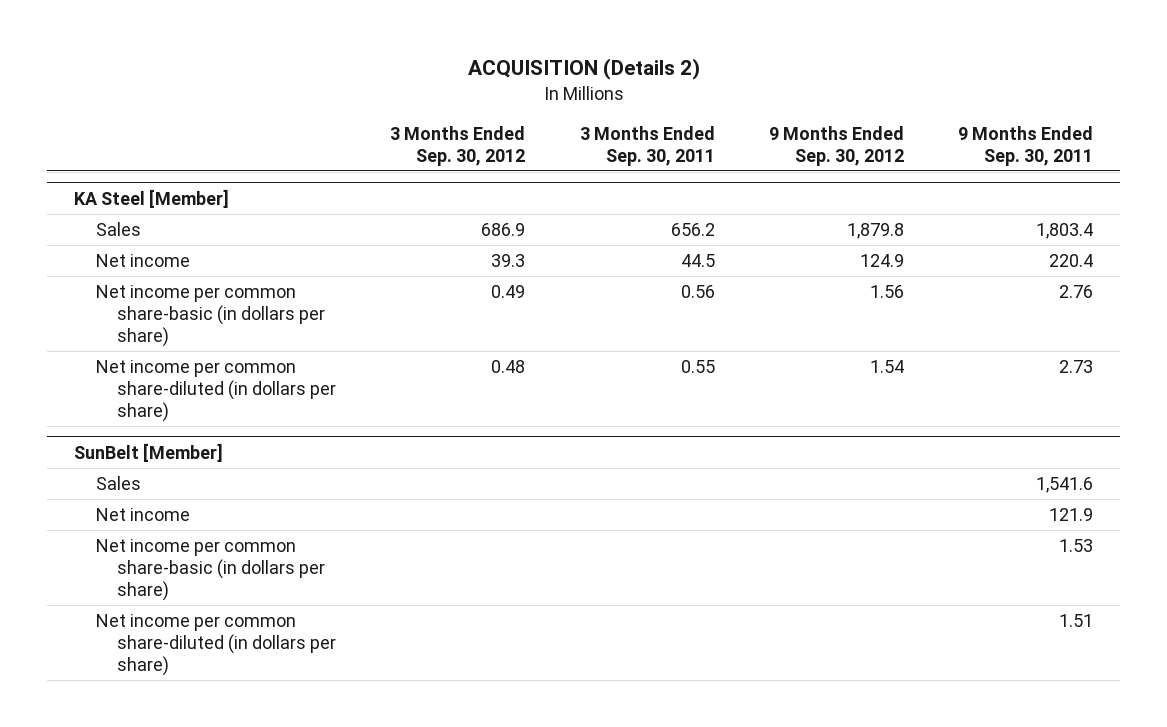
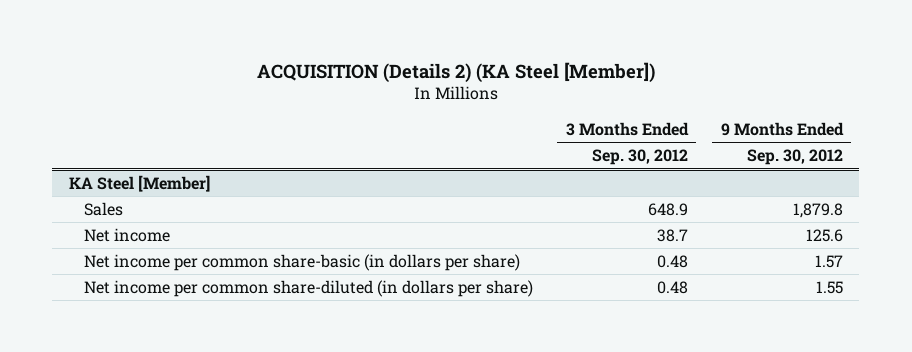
- ACQUISITION (Details 2)
+ ACQUISITION (Details 2) (KA Steel [Member])
- | 3 Months Ended Sep. 30, 2012 | 3 Months Ended Sep. 30, 2011 | 9 Months Ended Sep. 30, 2012 | 9 Months Ended Sep. 30, 2011
+ | 3 Months Ended Sep. 30, 2012 | 9 Months Ended Sep. 30, 2012
@ KA Steel [Member]
- Sales | 686.9 | 656.2 | 1,879.8 | 1,803.4
- Net income | 39.3 | 44.5 | 124.9 | 220.4
- Net income per common share-basic (in dollars per share) | 0.49 | 0.56 | 1.56 | 2.76
- Net income per common share-diluted (in dollars per share) | 0.48 | 0.55 | 1.54 | 2.73
- SunBelt [Member]
- Sales | | | | 1,541.6
- Net income | | | | 121.9
- Net income per common share-basic (in dollars per share) | | | | 1.53
- Net income per common share-diluted (in dollars per share) | | | | 1.51
@ KA Steel [Member]
+ Sales | 648.9 | 1,879.8
+ Net income | 38.7 | 125.6
+ Net income per common share-basic (in dollars per share) | 0.48 | 1.57
+ Net income per common share-diluted (in dollars per share) | 0.48 | 1.55

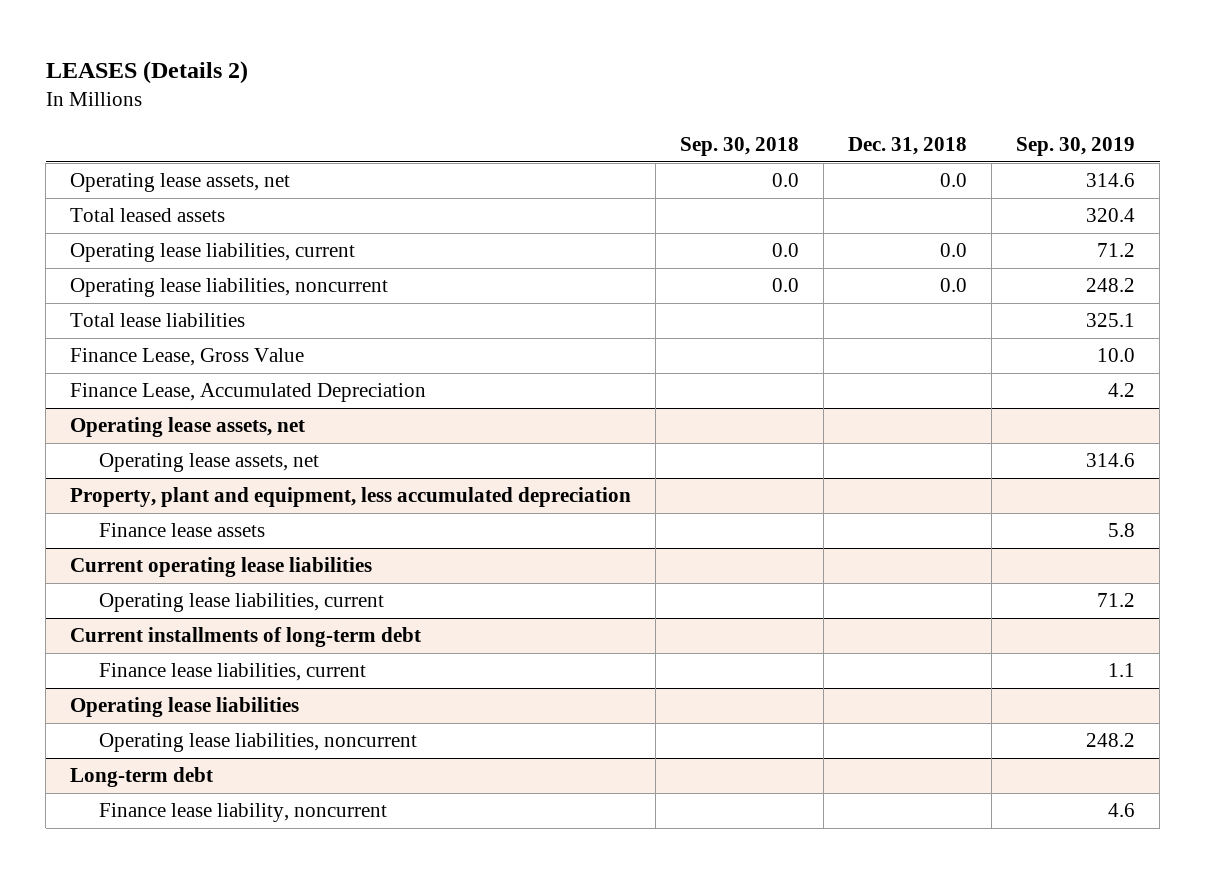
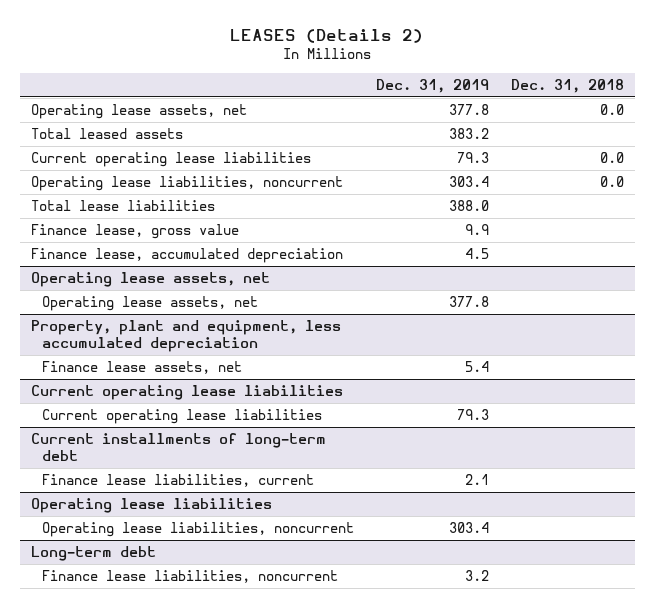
- | Sep. 30, 2018 | Dec. 31, 2018 | Sep. 30, 2019
+ | Dec. 31, 2019 | Dec. 31, 2018
- Operating lease liabilities, current | 0.0 | 0.0 | 71.2
+ Current operating lease liabilities | 79.3 | 0.0
- Finance Lease, Gross Value | | | 10.0
- Finance Lease, Accumulated Depreciation | | | 4.2
+ Finance lease, gross value | 9.9 |
+ Finance lease, accumulated depreciation | 4.5 |
@ Property, plant and equipment, less accumulated depreciation
- Finance lease assets | | | 5.8
+ Finance lease assets, net | 5.4 |
@ Current operating lease liabilities
- Operating lease liabilities, current | | | 71.2
+ Current operating lease liabilities | 79.3 |
@ Long-term debt
- Finance lease liability, noncurrent | | | 4.6
+ Finance lease liabilities, noncurrent | 3.2 |

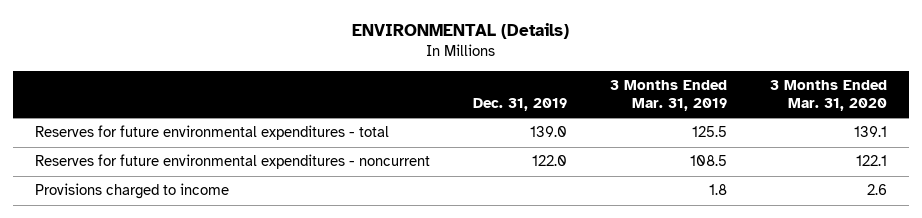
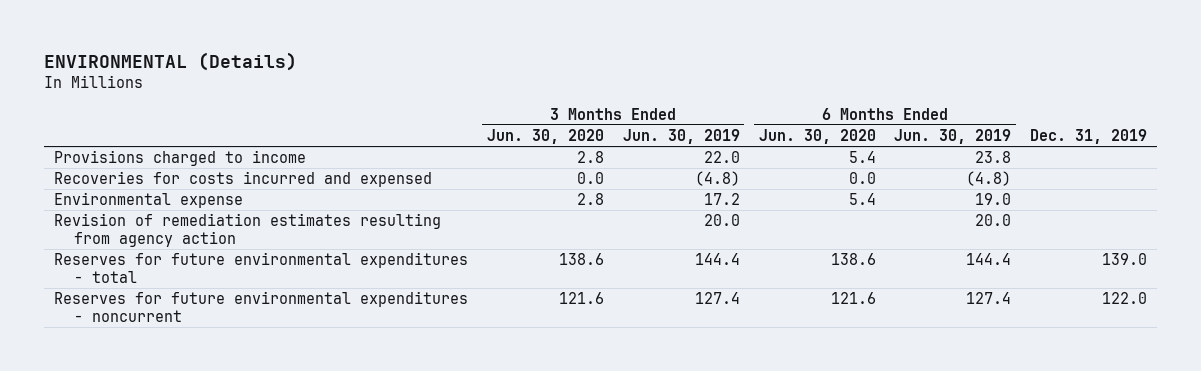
- | Dec. 31, 2019 | 3 Months Ended Mar. 31, 2019 | 3 Months Ended Mar. 31, 2020
+ | 3 Months Ended Jun. 30, 2020 | 3 Months Ended Jun. 30, 2019 | 6 Months Ended Jun. 30, 2020 | 6 Months Ended Jun. 30, 2019 | Dec. 31, 2019
moved up: Provisions charged to income | 2.8 | 22.0 | 5.4 | 23.8 |
+ Recoveries for costs incurred and expensed | 0.0 | (4.8) | 0.0 | (4.8) |
+ Environmental expense | 2.8 | 17.2 | 5.4 | 19.0 |
+ Revision of remediation estimates resulting from agency action | | 20.0 | | 20.0 |

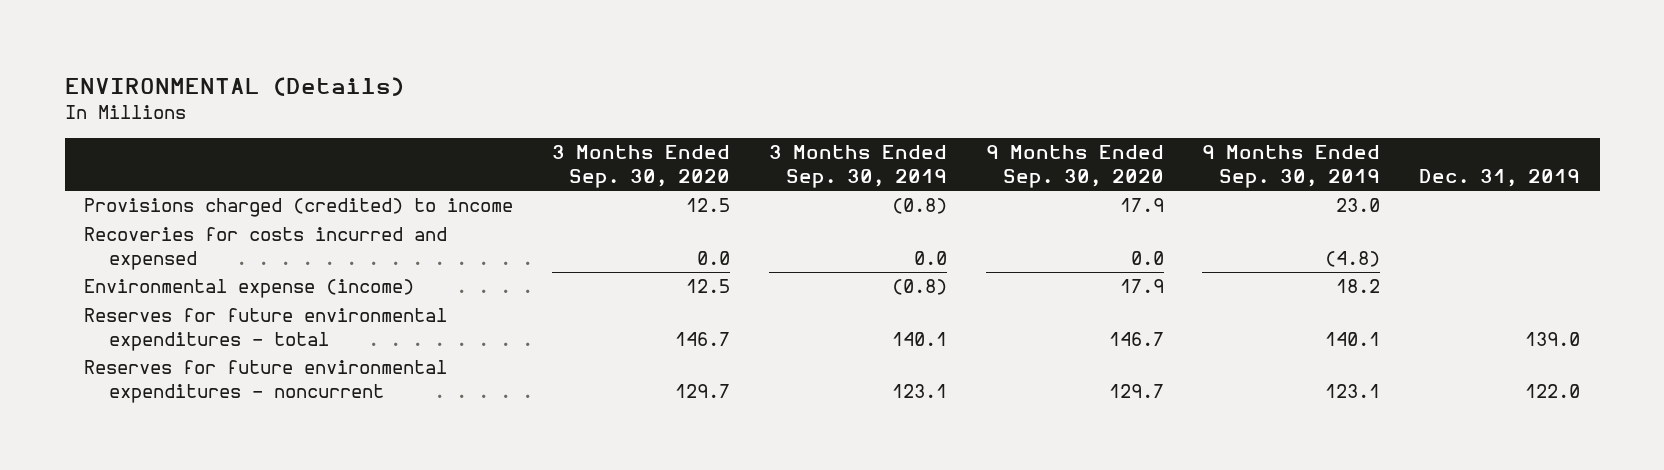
- | 3 Months Ended Jun. 30, 2020 | 3 Months Ended Jun. 30, 2019 | 6 Months Ended Jun. 30, 2020 | 6 Months Ended Jun. 30, 2019 | Dec. 31, 2019
+ | 3 Months Ended Sep. 30, 2020 | 3 Months Ended Sep. 30, 2019 | 9 Months Ended Sep. 30, 2020 | 9 Months Ended Sep. 30, 2019 | Dec. 31, 2019
- Provisions charged to income | 2.8 | 22.0 | 5.4 | 23.8 |
+ Provisions charged (credited) to income | 12.5 | (0.8) | 17.9 | 23.0 |
- Environmental expense | 2.8 | 17.2 | 5.4 | 19.0 |
- Revision of remediation estimates resulting from agency action | | 20.0 | | 20.0 |
+ Environmental expense (income) | 12.5 | (0.8) | 17.9 | 18.2 |

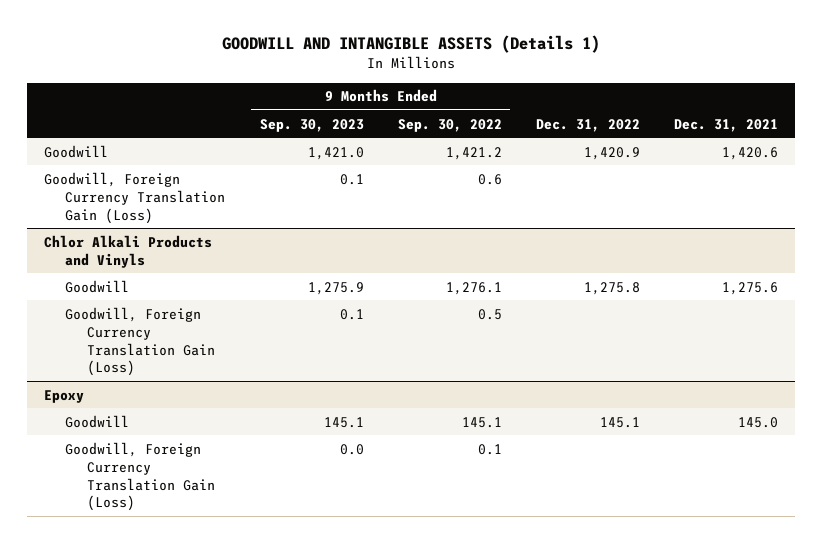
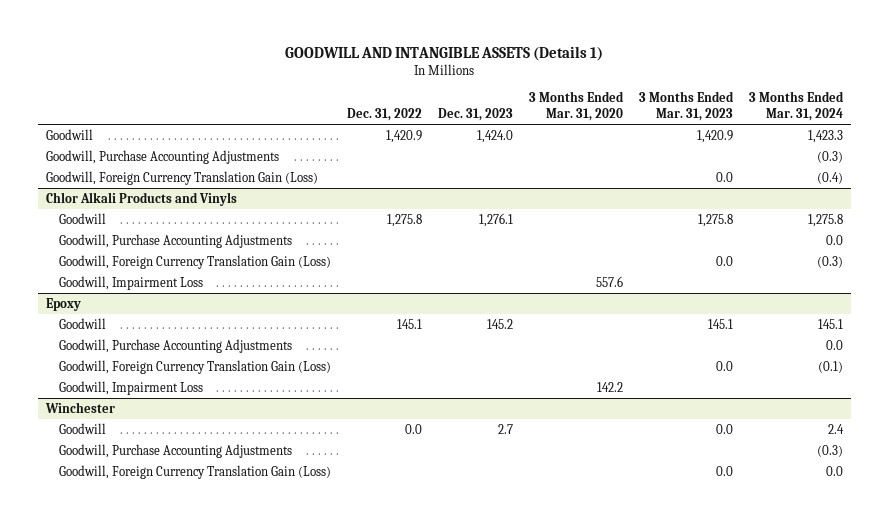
- | 9 Months Ended Sep. 30, 2023 | 9 Months Ended Sep. 30, 2022 | Dec. 31, 2022 | Dec. 31, 2021
+ | Dec. 31, 2022 | Dec. 31, 2023 | 3 Months Ended Mar. 31, 2020 | 3 Months Ended Mar. 31, 2023 | 3 Months Ended Mar. 31, 2024
+ Goodwill, Purchase Accounting Adjustments | | | | | (0.3)
@ Chlor Alkali Products and Vinyls
+ Goodwill, Purchase Accounting Adjustments | | | | | 0.0
+ Goodwill, Impairment Loss | | | 557.6 | |
@ Epoxy
+ Goodwill, Purchase Accounting Adjustments | | | | | 0.0
+ Goodwill, Impairment Loss | | | 142.2 | |
+ Winchester
+ Goodwill | 0.0 | 2.7 | | 0.0 | 2.4
+ Goodwill, Purchase Accounting Adjustments | | | | | (0.3)
+ Goodwill, Foreign Currency Translation Gain (Loss) | | | | 0.0 | 0.0

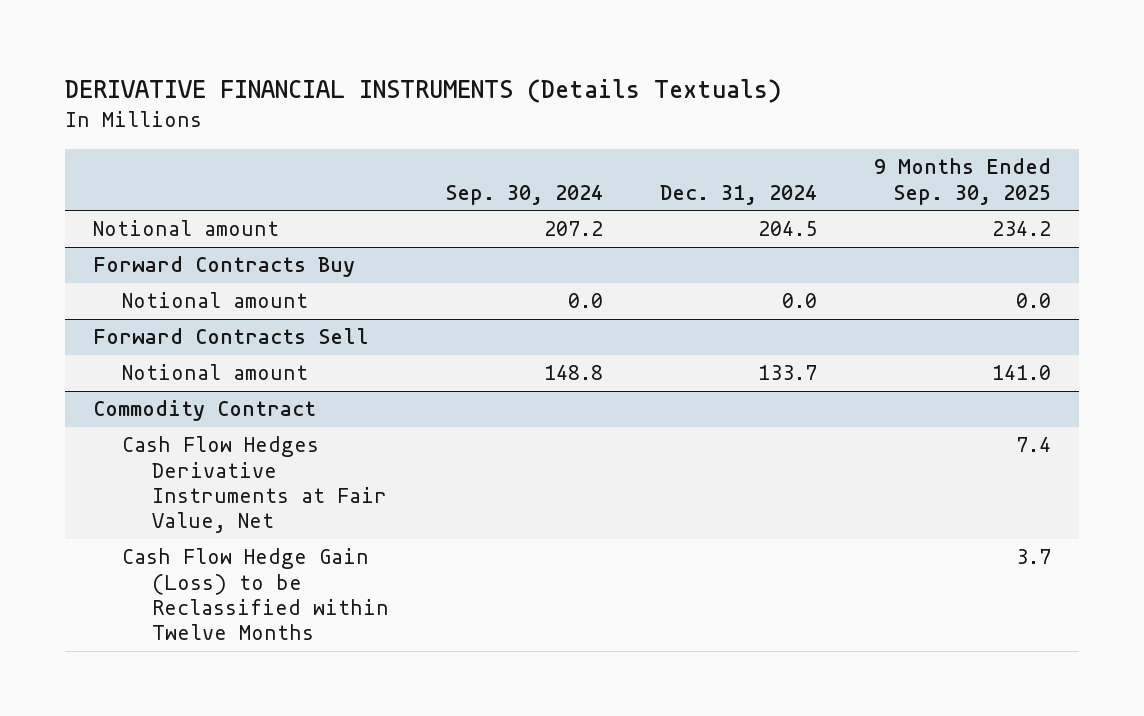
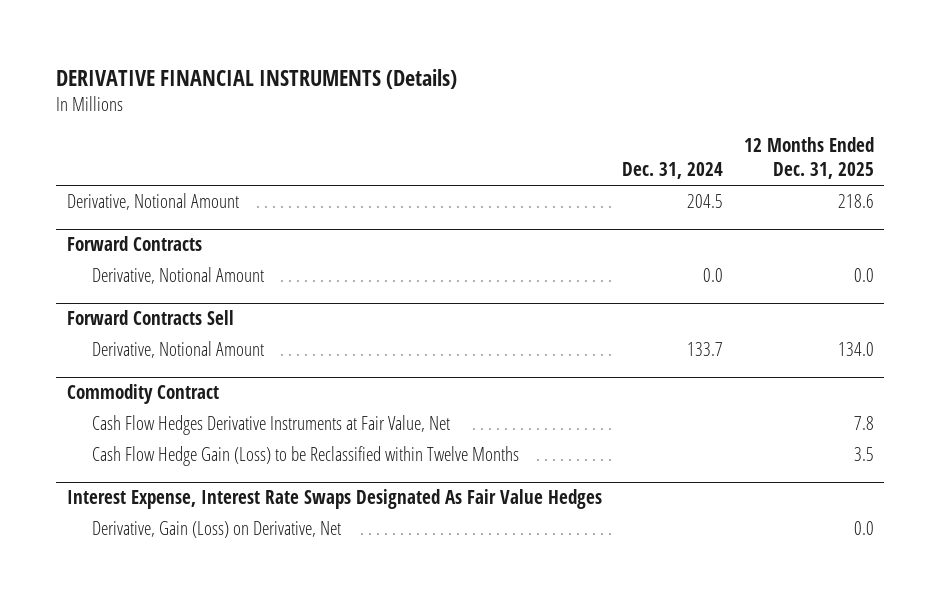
- DERIVATIVE FINANCIAL INSTRUMENTS (Details Textuals)
+ DERIVATIVE FINANCIAL INSTRUMENTS (Details)
- | Sep. 30, 2024 | Dec. 31, 2024 | 9 Months Ended Sep. 30, 2025
+ | Dec. 31, 2024 | 12 Months Ended Dec. 31, 2025
- Notional amount | 207.2 | 204.5 | 234.2
- Forward Contracts Buy
- Notional amount | 0.0 | 0.0 | 0.0
+ Derivative, Notional Amount | 204.5 | 218.6
+ Forward Contracts
+ Derivative, Notional Amount | 0.0 | 0.0
@ Forward Contracts Sell
- Notional amount | 148.8 | 133.7 | 141.0
+ Derivative, Notional Amount | 133.7 | 134.0
+ Interest Expense, Interest Rate Swaps Designated As Fair Value Hedges
+ Derivative, Gain (Loss) on Derivative, Net | | 0.0

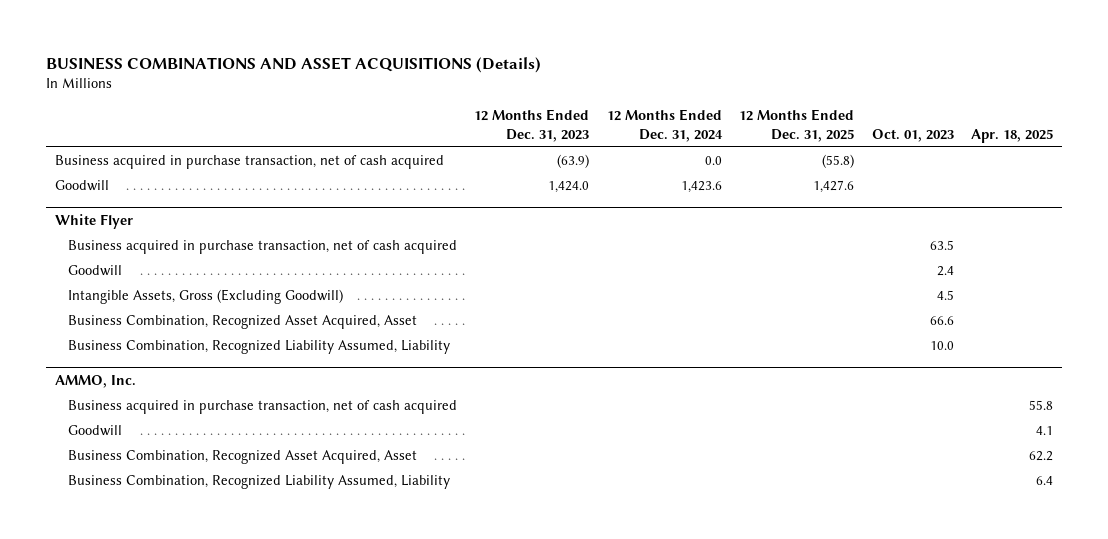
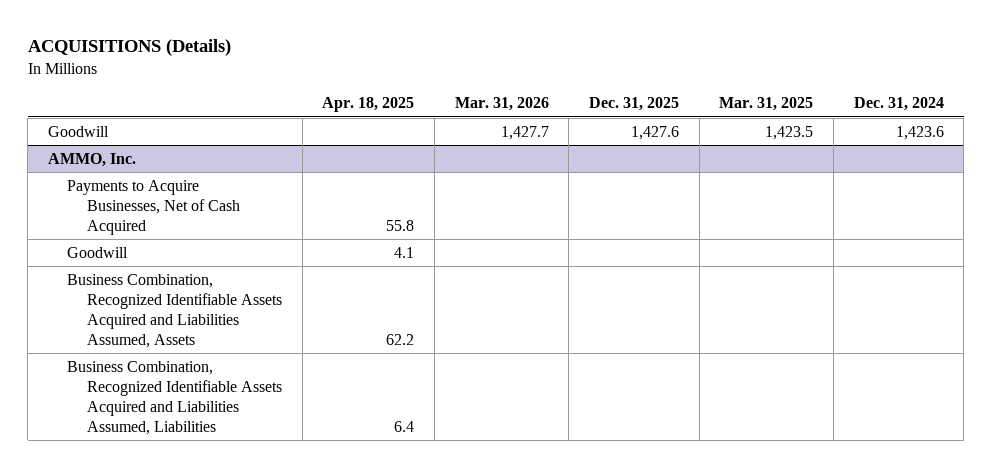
- BUSINESS COMBINATIONS AND ASSET ACQUISITIONS (Details)
+ ACQUISITIONS (Details)
- | 12 Months Ended Dec. 31, 2023 | 12 Months Ended Dec. 31, 2024 | 12 Months Ended Dec. 31, 2025 | Oct. 01, 2023 | Apr. 18, 2025
+ | Apr. 18, 2025 | Mar. 31, 2026 | Dec. 31, 2025 | Mar. 31, 2025 | Dec. 31, 2024
- Business acquired in purchase transaction, net of cash acquired | (63.9) | 0.0 | (55.8) | |
- White Flyer
- Business acquired in purchase transaction, net of cash acquired | | | | 63.5 |
- Goodwill | | | | 2.4 |
- Intangible Assets, Gross (Excluding Goodwill) | | | | 4.5 |
- Business Combination, Recognized Asset Acquired, Asset | | | | 66.6 |
- Business Combination, Recognized Liability Assumed, Liability | | | | 10.0 |
@ AMMO, Inc.
- Business acquired in purchase transaction, net of cash acquired | | | | | 55.8
+ Payments to Acquire Businesses, Net of Cash Acquired | 55.8 | | | |
- Business Combination, Recognized Asset Acquired, Asset | | | | | 62.2
- Business Combination, Recognized Liability Assumed, Liability | | | | | 6.4
+ Business Combination, Recognized Identifiable Assets Acquired and Liabilities Assumed, Assets | 62.2 | | | |
+ Business Combination, Recognized Identifiable Assets Acquired and Liabilities Assumed, Liabilities | 6.4 | | | |

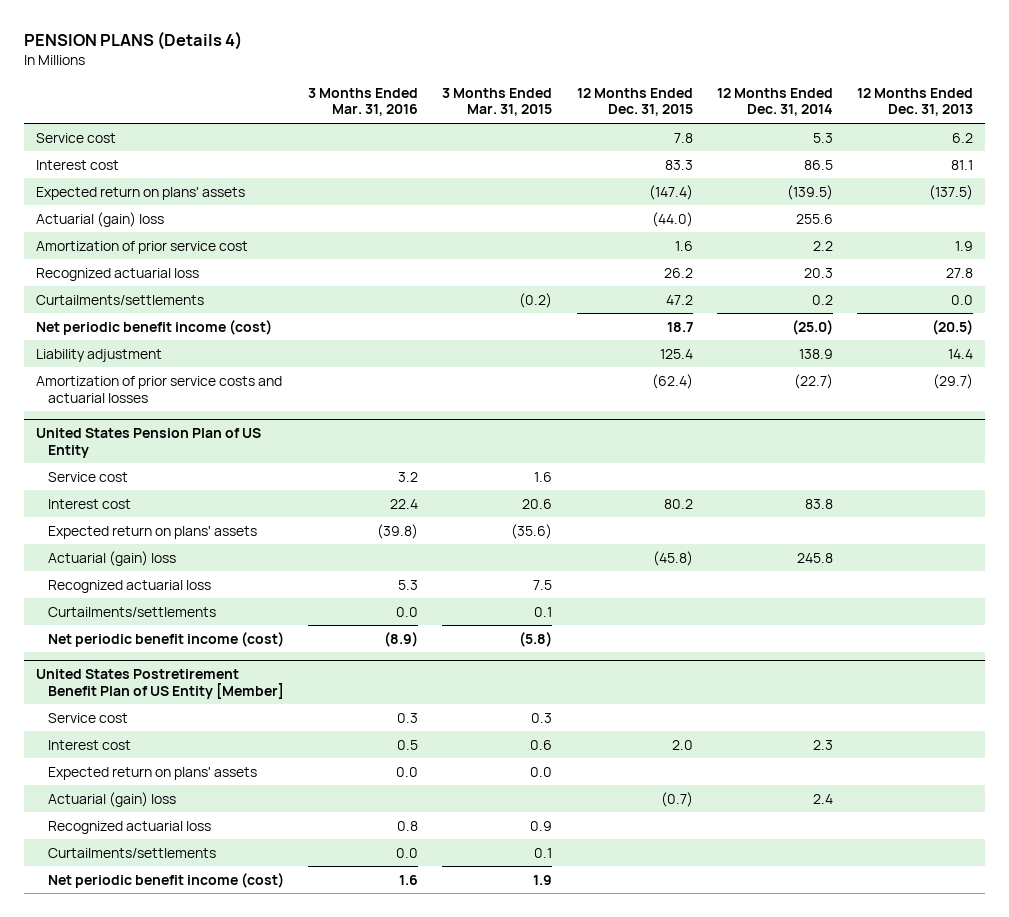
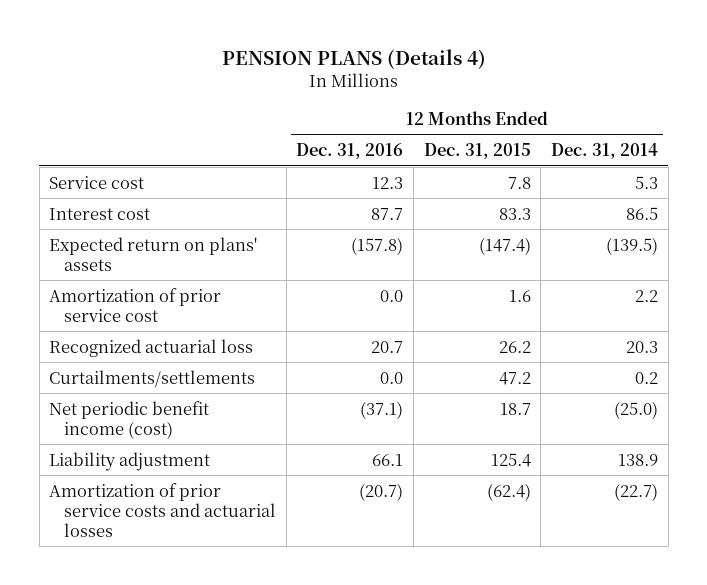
- | 3 Months Ended Mar. 31, 2016 | 3 Months Ended Mar. 31, 2015 | 12 Months Ended Dec. 31, 2015 | 12 Months Ended Dec. 31, 2014 | 12 Months Ended Dec. 31, 2013
+ | 12 Months Ended Dec. 31, 2016 | 12 Months Ended Dec. 31, 2015 | 12 Months Ended Dec. 31, 2014
- Actuarial (gain) loss | | | (44.0) | 255.6 |
- United States Pension Plan of US Entity
- Service cost | 3.2 | 1.6 | | |
- Interest cost | 22.4 | 20.6 | 80.2 | 83.8 |
- Expected return on plans' assets | (39.8) | (35.6) | | |
- Actuarial (gain) loss | | | (45.8) | 245.8 |
- Recognized actuarial loss | 5.3 | 7.5 | | |
- Curtailments/settlements | 0.0 | 0.1 | | |
- Net periodic benefit income (cost) | (8.9) | (5.8) | | |
- United States Postretirement Benefit Plan of US Entity [Member]
- Service cost | 0.3 | 0.3 | | |
- Interest cost | 0.5 | 0.6 | 2.0 | 2.3 |
- Expected return on plans' assets | 0.0 | 0.0 | | |
- Actuarial (gain) loss | | | (0.7) | 2.4 |
- Recognized actuarial loss | 0.8 | 0.9 | | |
- Curtailments/settlements | 0.0 | 0.1 | | |
- Net periodic benefit income (cost) | 1.6 | 1.9 | | |

